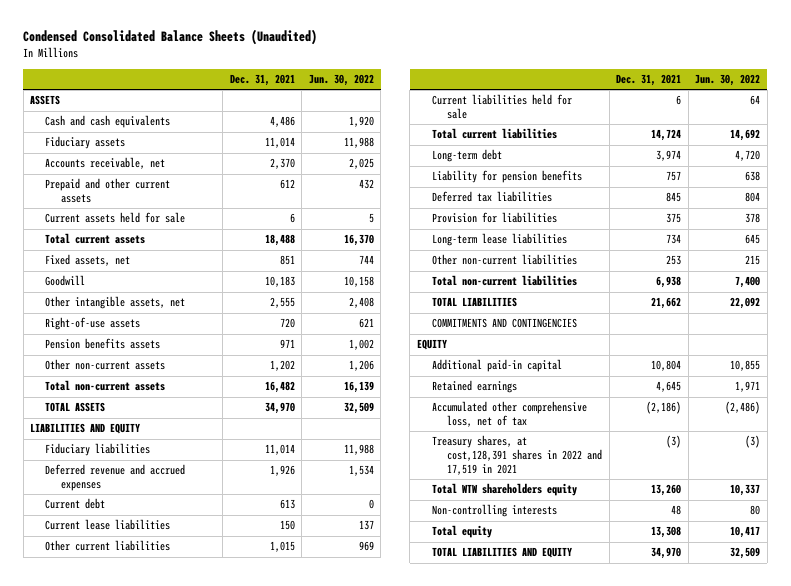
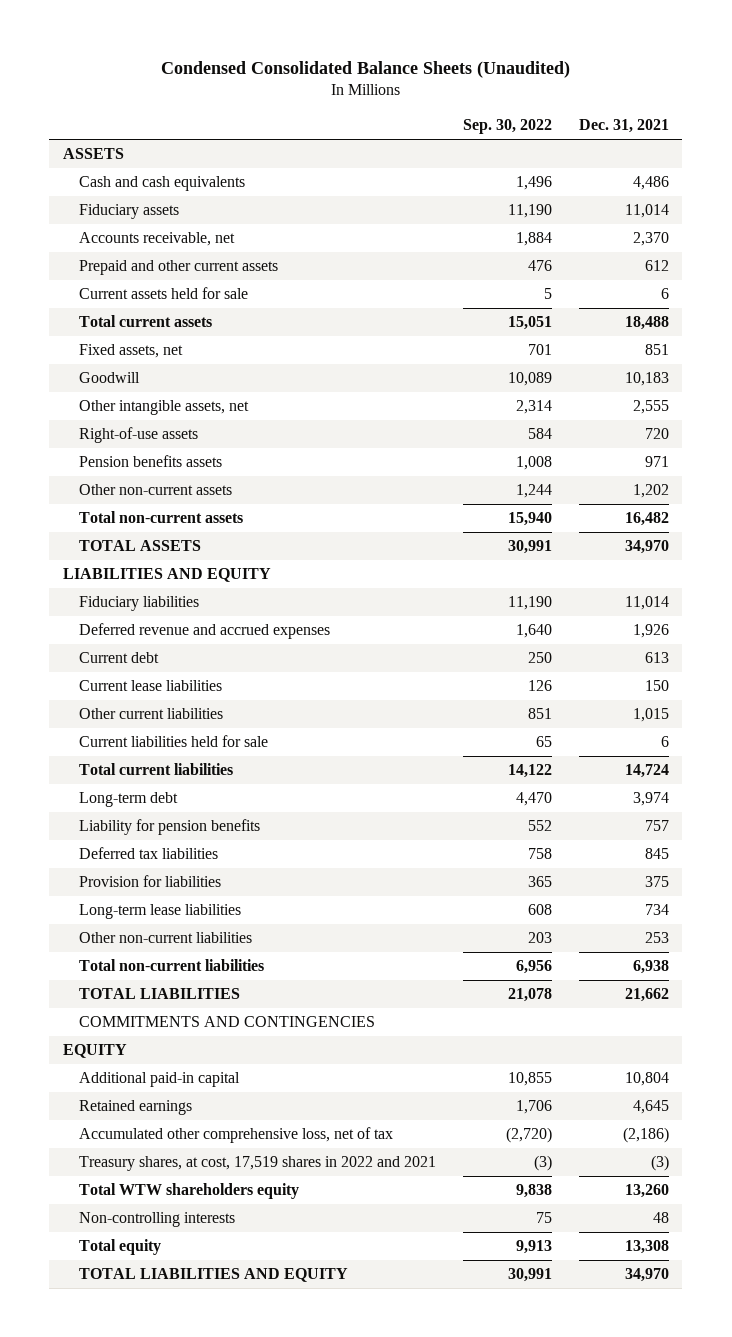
- | Dec. 31, 2021 | Jun. 30, 2022
+ | Sep. 30, 2022 | Dec. 31, 2021
- Treasury shares, at cost,128,391 shares in 2022 and 17,519 in 2021 | (3) | (3)
+ Treasury shares, at cost, 17,519 shares in 2022 and 2021 | (3) | (3)

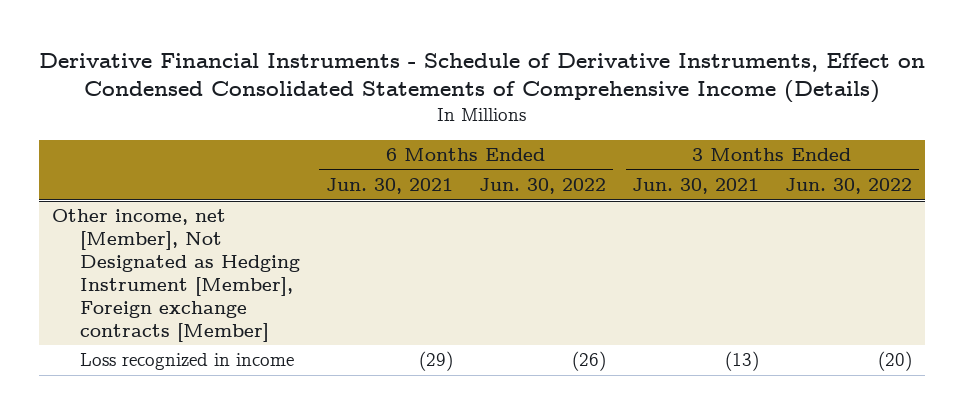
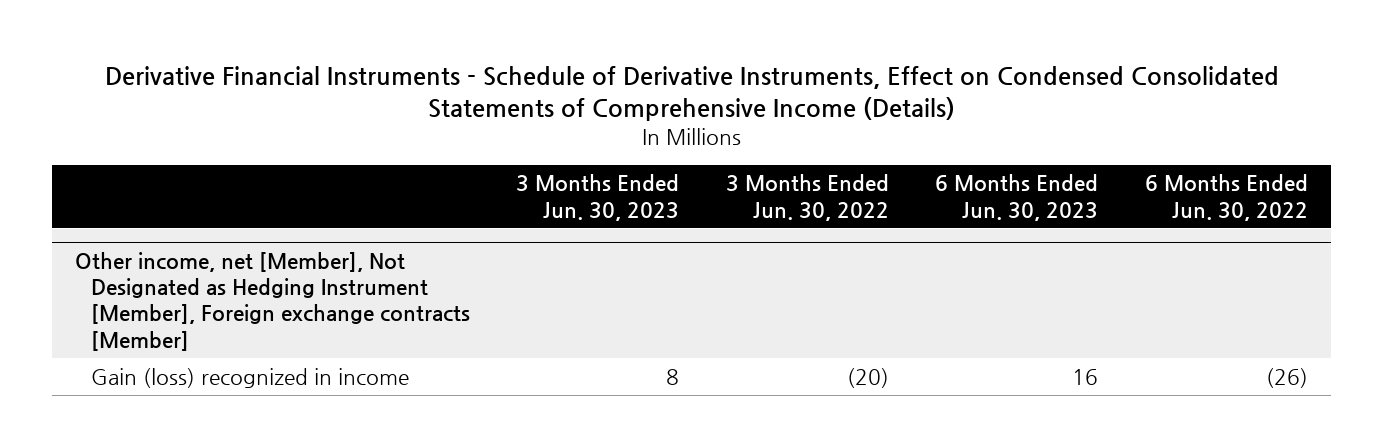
- | 6 Months Ended Jun. 30, 2021 | 6 Months Ended Jun. 30, 2022 | 3 Months Ended Jun. 30, 2021 | 3 Months Ended Jun. 30, 2022
+ | 3 Months Ended Jun. 30, 2023 | 3 Months Ended Jun. 30, 2022 | 6 Months Ended Jun. 30, 2023 | 6 Months Ended Jun. 30, 2022
@ Other income, net [Member], Not Designated as Hedging Instrument [Member], Foreign exchange contracts [Member]
- Loss recognized in income | (29) | (26) | (13) | (20)
+ Gain (loss) recognized in income | 8 | (20) | 16 | (26)

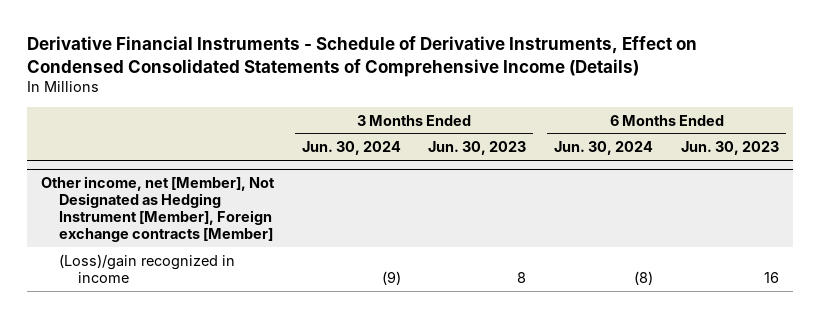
- | 3 Months Ended Jun. 30, 2023 | 3 Months Ended Jun. 30, 2022 | 6 Months Ended Jun. 30, 2023 | 6 Months Ended Jun. 30, 2022
+ | 3 Months Ended Jun. 30, 2024 | 3 Months Ended Jun. 30, 2023 | 6 Months Ended Jun. 30, 2024 | 6 Months Ended Jun. 30, 2023
@ Other income, net [Member], Not Designated as Hedging Instrument [Member], Foreign exchange contracts [Member]
- Gain (loss) recognized in income | 8 | (20) | 16 | (26)
+ (Loss)/gain recognized in income | (9) | 8 | (8) | 16

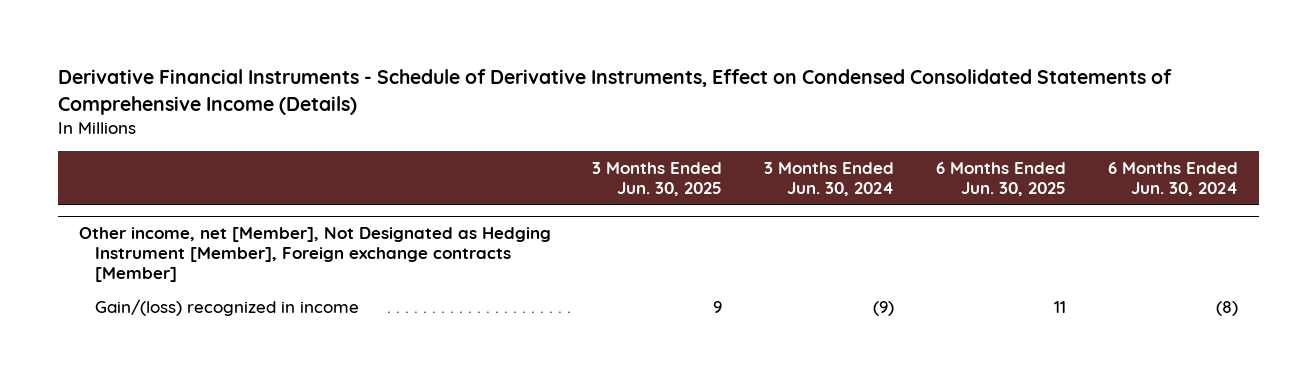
- | 3 Months Ended Jun. 30, 2024 | 3 Months Ended Jun. 30, 2023 | 6 Months Ended Jun. 30, 2024 | 6 Months Ended Jun. 30, 2023
+ | 3 Months Ended Jun. 30, 2025 | 3 Months Ended Jun. 30, 2024 | 6 Months Ended Jun. 30, 2025 | 6 Months Ended Jun. 30, 2024
@ Other income, net [Member], Not Designated as Hedging Instrument [Member], Foreign exchange contracts [Member]
- (Loss)/gain recognized in income | (9) | 8 | (8) | 16
+ Gain/(loss) recognized in income | 9 | (9) | 11 | (8)

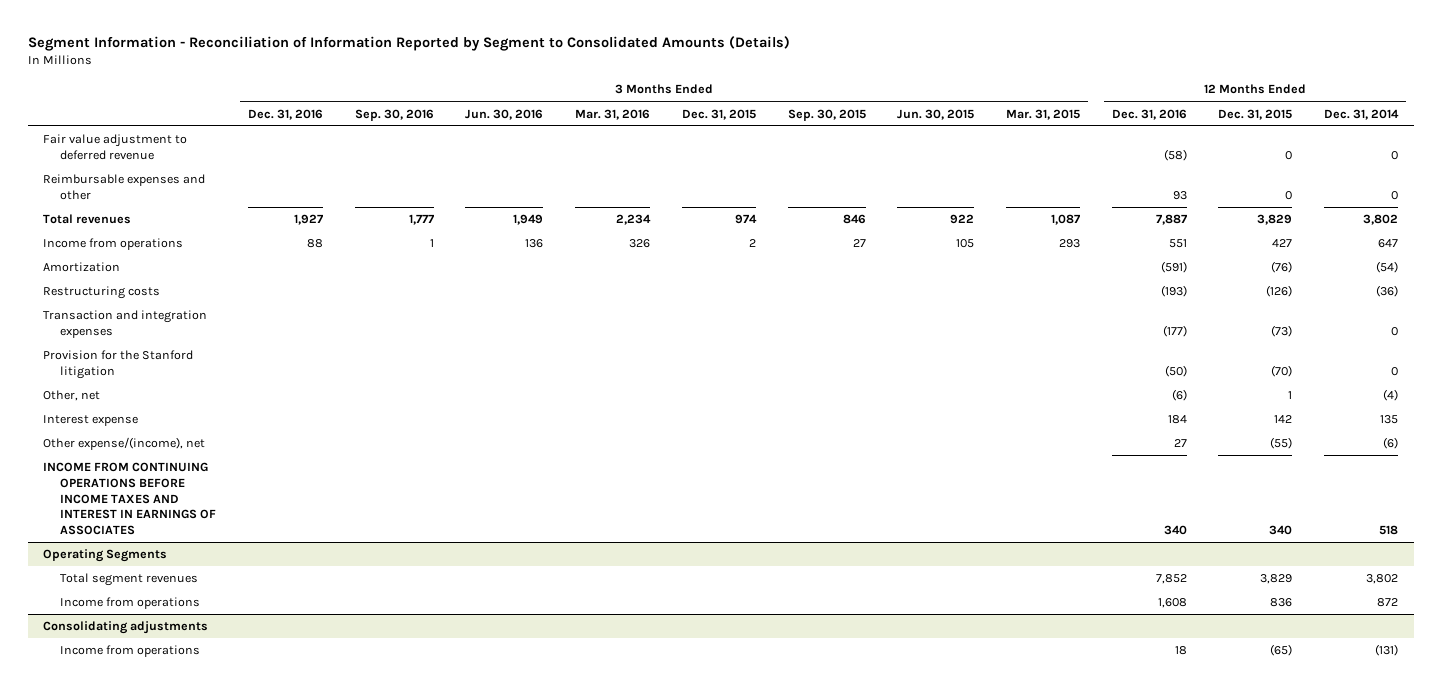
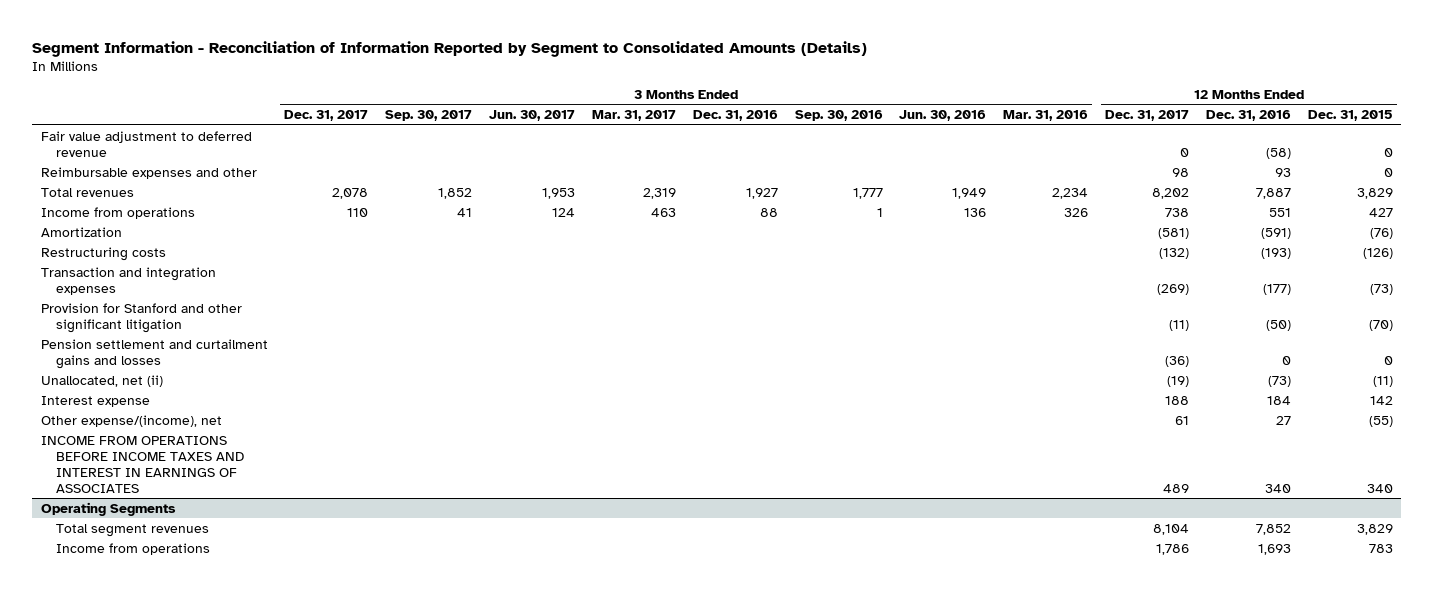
- | 3 Months Ended Dec. 31, 2016 | 3 Months Ended Sep. 30, 2016 | 3 Months Ended Jun. 30, 2016 | 3 Months Ended Mar. 31, 2016 | 3 Months Ended Dec. 31, 2015 | 3 Months Ended Sep. 30, 2015 | 3 Months Ended Jun. 30, 2015 | 3 Months Ended Mar. 31, 2015 | 12 Months Ended Dec. 31, 2016 | 12 Months Ended Dec. 31, 2015 | 12 Months Ended Dec. 31, 2014
+ | 3 Months Ended Dec. 31, 2017 | 3 Months Ended Sep. 30, 2017 | 3 Months Ended Jun. 30, 2017 | 3 Months Ended Mar. 31, 2017 | 3 Months Ended Dec. 31, 2016 | 3 Months Ended Sep. 30, 2016 | 3 Months Ended Jun. 30, 2016 | 3 Months Ended Mar. 31, 2016 | 12 Months Ended Dec. 31, 2017 | 12 Months Ended Dec. 31, 2016 | 12 Months Ended Dec. 31, 2015
- Provision for the Stanford litigation | | | | | | | | | (50) | (70) | 0
- Other, net | | | | | | | | | (6) | 1 | (4)
+ Provision for Stanford and other significant litigation | | | | | | | | | (11) | (50) | (70)
+ Pension settlement and curtailment gains and losses | | | | | | | | | (36) | 0 | 0
+ Unallocated, net (ii) | | | | | | | | | (19) | (73) | (11)
- INCOME FROM CONTINUING OPERATIONS BEFORE INCOME TAXES AND INTEREST IN EARNINGS OF ASSOCIATES | | | | | | | | | 340 | 340 | 518
+ INCOME FROM OPERATIONS BEFORE INCOME TAXES AND INTEREST IN EARNINGS OF ASSOCIATES | | | | | | | | | 489 | 340 | 340
@ Operating Segments
- Income from operations | | | | | | | | | 1,608 | 836 | 872
- Consolidating adjustments
- Income from operations | | | | | | | | | 18 | (65) | (131)
@ Operating Segments
+ Income from operations | | | | | | | | | 1,786 | 1,693 | 783

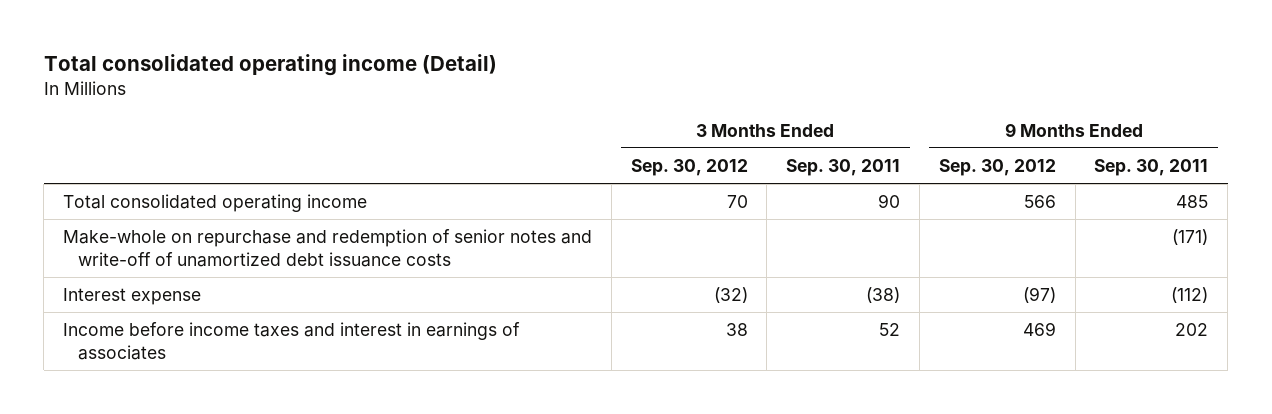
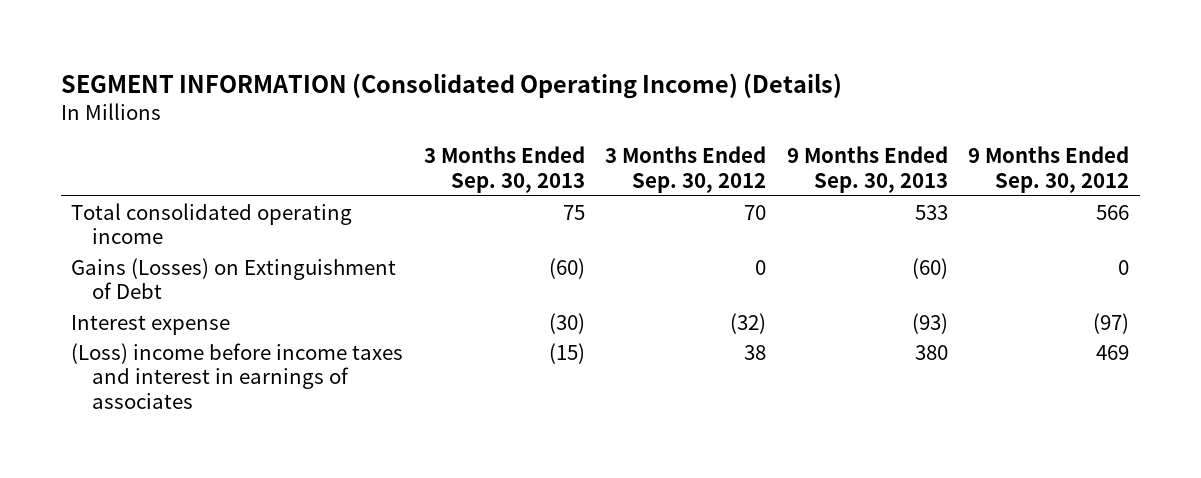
- Total consolidated operating income (Detail)
+ SEGMENT INFORMATION (Consolidated Operating Income) (Details)
- | 3 Months Ended Sep. 30, 2012 | 3 Months Ended Sep. 30, 2011 | 9 Months Ended Sep. 30, 2012 | 9 Months Ended Sep. 30, 2011
+ | 3 Months Ended Sep. 30, 2013 | 3 Months Ended Sep. 30, 2012 | 9 Months Ended Sep. 30, 2013 | 9 Months Ended Sep. 30, 2012
- Make-whole on repurchase and redemption of senior notes and write-off of unamortized debt issuance costs | | | | (171)
+ Gains (Losses) on Extinguishment of Debt | (60) | 0 | (60) | 0
- Income before income taxes and interest in earnings of associates | 38 | 52 | 469 | 202
+ (Loss) income before income taxes and interest in earnings of associates | (15) | 38 | 380 | 469

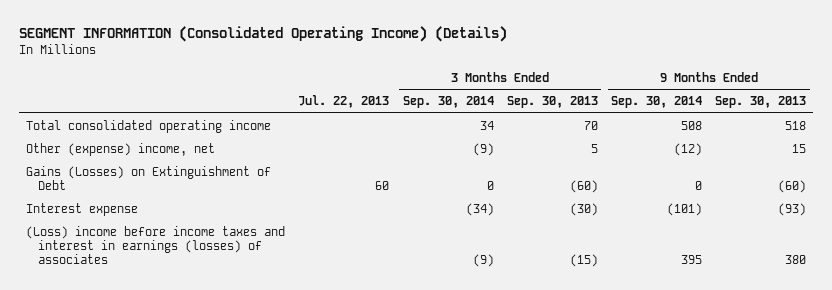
- | 3 Months Ended Sep. 30, 2013 | 3 Months Ended Sep. 30, 2012 | 9 Months Ended Sep. 30, 2013 | 9 Months Ended Sep. 30, 2012
+ | Jul. 22, 2013 | 3 Months Ended Sep. 30, 2014 | 3 Months Ended Sep. 30, 2013 | 9 Months Ended Sep. 30, 2014 | 9 Months Ended Sep. 30, 2013
- Total consolidated operating income | 75 | 70 | 533 | 566
+ Total consolidated operating income | | 34 | 70 | 508 | 518
+ Other (expense) income, net | | (9) | 5 | (12) | 15
- (Loss) income before income taxes and interest in earnings of associates | (15) | 38 | 380 | 469
+ (Loss) income before income taxes and interest in earnings (losses) of associates | | (9) | (15) | 395 | 380

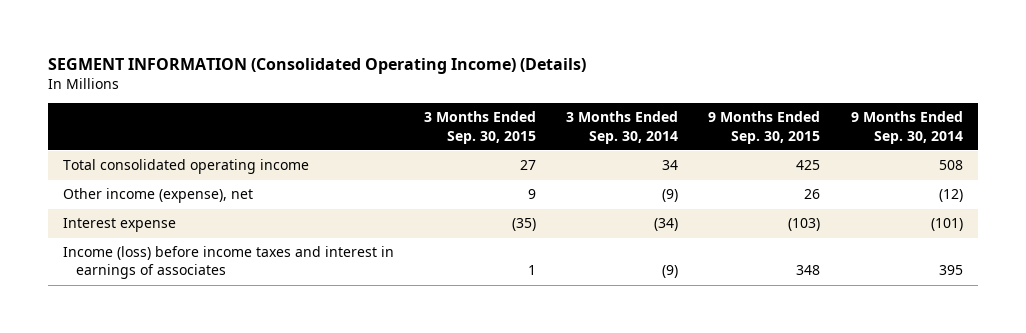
- | Jul. 22, 2013 | 3 Months Ended Sep. 30, 2014 | 3 Months Ended Sep. 30, 2013 | 9 Months Ended Sep. 30, 2014 | 9 Months Ended Sep. 30, 2013
+ | 3 Months Ended Sep. 30, 2015 | 3 Months Ended Sep. 30, 2014 | 9 Months Ended Sep. 30, 2015 | 9 Months Ended Sep. 30, 2014
- Other (expense) income, net | | (9) | 5 | (12) | 15
- Gains (Losses) on Extinguishment of Debt | 60 | 0 | (60) | 0 | (60)
+ Other income (expense), net | 9 | (9) | 26 | (12)
- (Loss) income before income taxes and interest in earnings (losses) of associates | | (9) | (15) | 395 | 380
+ Income (loss) before income taxes and interest in earnings of associates | 1 | (9) | 348 | 395

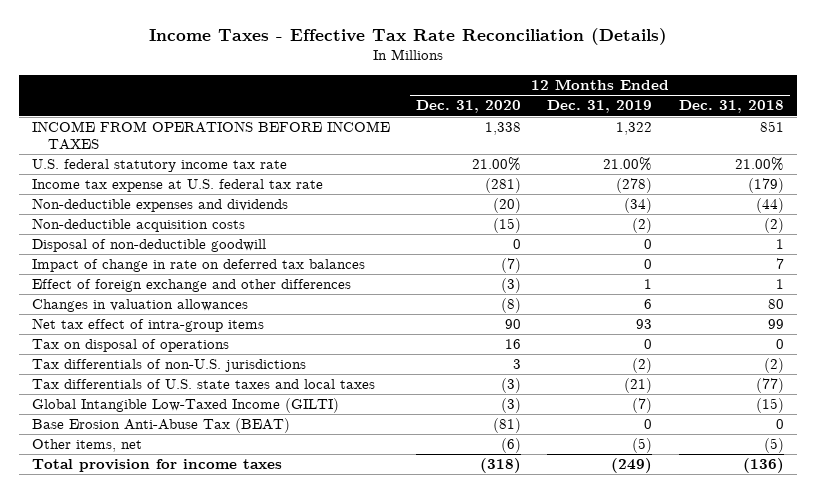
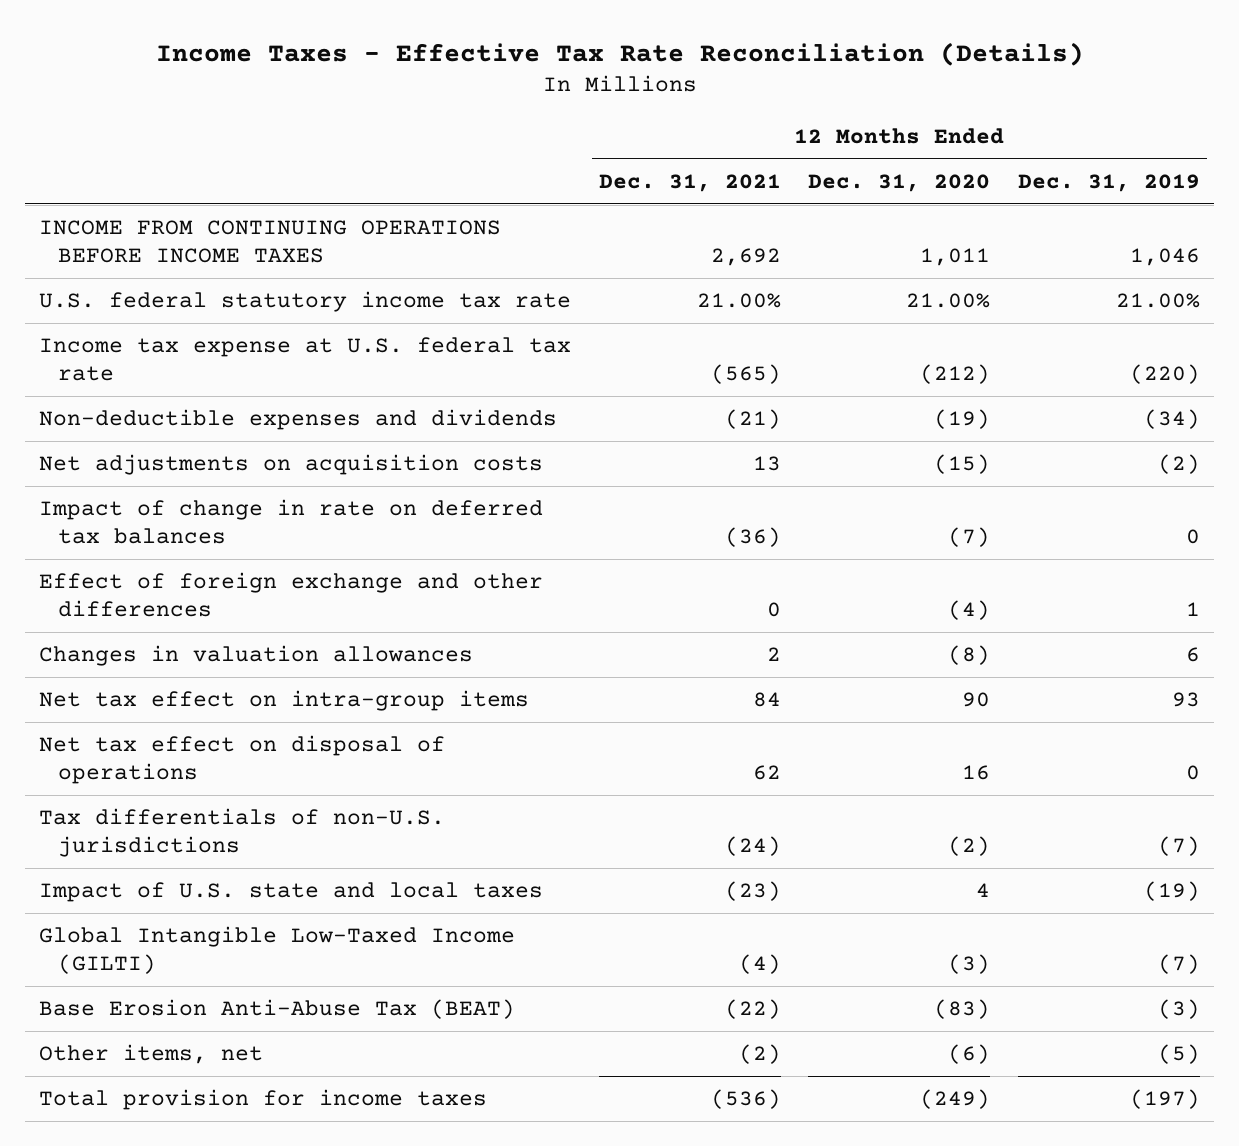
- | 12 Months Ended Dec. 31, 2020 | 12 Months Ended Dec. 31, 2019 | 12 Months Ended Dec. 31, 2018
+ | 12 Months Ended Dec. 31, 2021 | 12 Months Ended Dec. 31, 2020 | 12 Months Ended Dec. 31, 2019
- INCOME FROM OPERATIONS BEFORE INCOME TAXES | 1,338 | 1,322 | 851
+ INCOME FROM CONTINUING OPERATIONS BEFORE INCOME TAXES | 2,692 | 1,011 | 1,046
- Income tax expense at U.S. federal tax rate | (281) | (278) | (179)
- Non-deductible expenses and dividends | (20) | (34) | (44)
- Non-deductible acquisition costs | (15) | (2) | (2)
- Disposal of non-deductible goodwill | 0 | 0 | 1
+ Income tax expense at U.S. federal tax rate | (565) | (212) | (220)
+ Non-deductible expenses and dividends | (21) | (19) | (34)
+ Net adjustments on acquisition costs | 13 | (15) | (2)
- Effect of foreign exchange and other differences | (3) | 1 | 1
+ Effect of foreign exchange and other differences | 0 | (4) | 1
- Net tax effect of intra-group items | 90 | 93 | 99
- Tax on disposal of operations | 16 | 0 | 0
- Tax differentials of non-U.S. jurisdictions | 3 | (2) | (2)
- Tax differentials of U.S. state taxes and local taxes | (3) | (21) | (77)
+ Net tax effect on intra-group items | 84 | 90 | 93
+ Net tax effect on disposal of operations | 62 | 16 | 0
+ Tax differentials of non-U.S. jurisdictions | (24) | (2) | (7)
+ Impact of U.S. state and local taxes | (23) | 4 | (19)
- Base Erosion Anti-Abuse Tax (BEAT) | (81) | 0 | 0
+ Base Erosion Anti-Abuse Tax (BEAT) | (22) | (83) | (3)
- Total provision for income taxes | (318) | (249) | (136)
+ Total provision for income taxes | (536) | (249) | (197)

